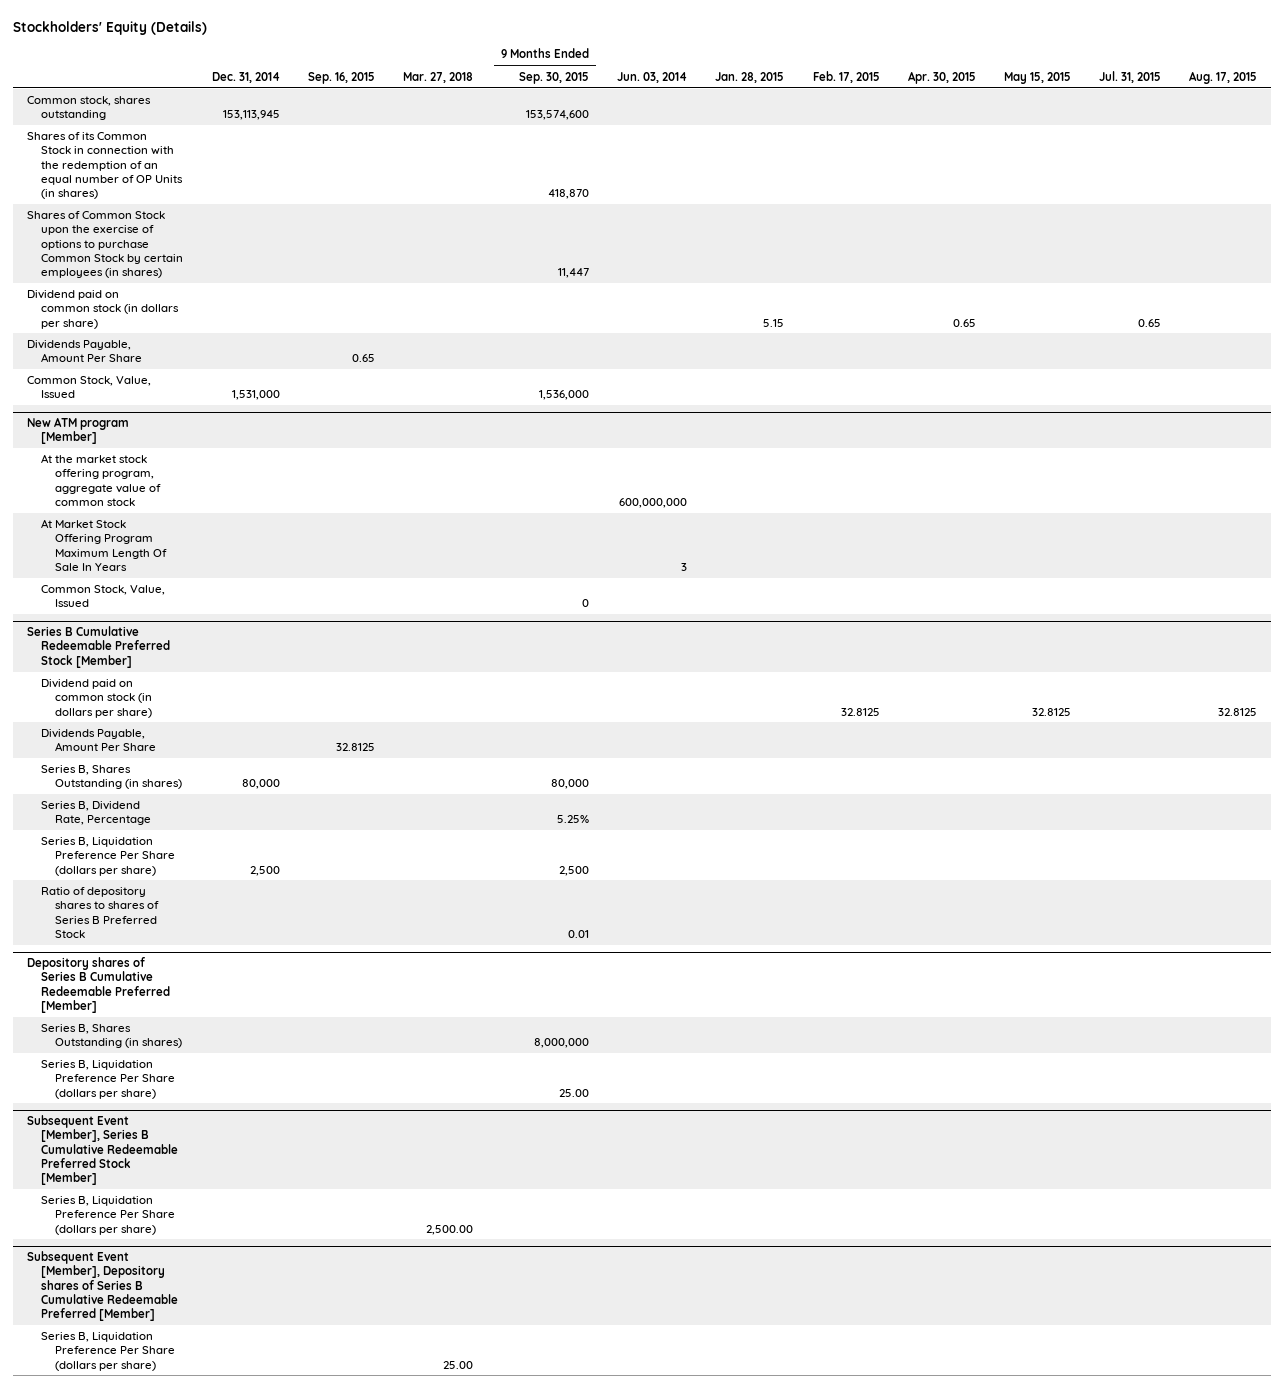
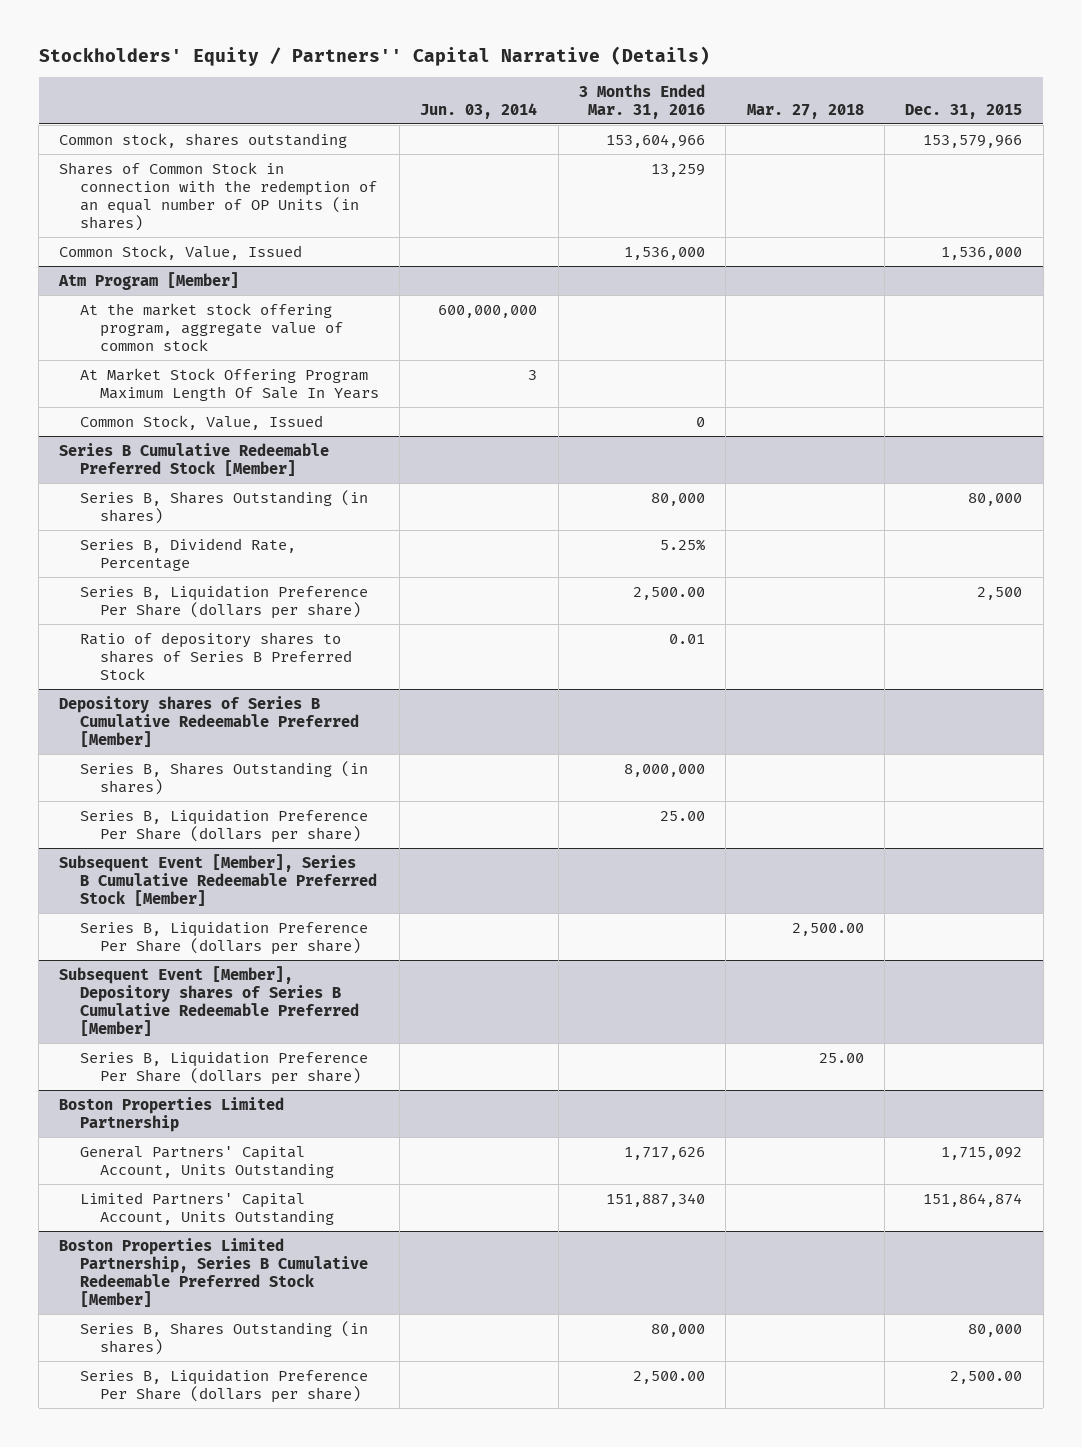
- Stockholders' Equity (Details)
+ Stockholders' Equity / Partners'' Capital Narrative (Details)
- | Dec. 31, 2014 | Sep. 16, 2015 | Mar. 27, 2018 | 9 Months Ended Sep. 30, 2015 | Jun. 03, 2014 | Jan. 28, 2015 | Feb. 17, 2015 | Apr. 30, 2015 | May 15, 2015 | Jul. 31, 2015 | Aug. 17, 2015
+ | Jun. 03, 2014 | 3 Months Ended Mar. 31, 2016 | Mar. 27, 2018 | Dec. 31, 2015
- Shares of its Common Stock in connection with the redemption of an equal number of OP Units (in shares) | | | | 418,870 | | | | | | |
- Shares of Common Stock upon the exercise of options to purchase Common Stock by certain employees (in shares) | | | | 11,447 | | | | | | |
- Dividend paid on common stock (in dollars per share) | | | | | | 5.15 | | 0.65 | | 0.65 |
- Dividends Payable, Amount Per Share | | 0.65 | | | | | | | | |
+ Shares of Common Stock in connection with the redemption of an equal number of OP Units (in shares) | | 13,259 | |
- New ATM program [Member]
+ Atm Program [Member]
@ Series B Cumulative Redeemable Preferred Stock [Member]
- Dividend paid on common stock (in dollars per share) | | | | | | | 32.8125 | | 32.8125 | | 32.8125
- Dividends Payable, Amount Per Share | | 32.8125 | | | | | | | | |
+ Boston Properties Limited Partnership
+ General Partners' Capital Account, Units Outstanding | | 1,717,626 | | 1,715,092
+ Limited Partners' Capital Account, Units Outstanding | | 151,887,340 | | 151,864,874
+ Boston Properties Limited Partnership, Series B Cumulative Redeemable Preferred Stock [Member]
+ Series B, Shares Outstanding (in shares) | | 80,000 | | 80,000
+ Series B, Liquidation Preference Per Share (dollars per share) | | 2,500.00 | | 2,500.00

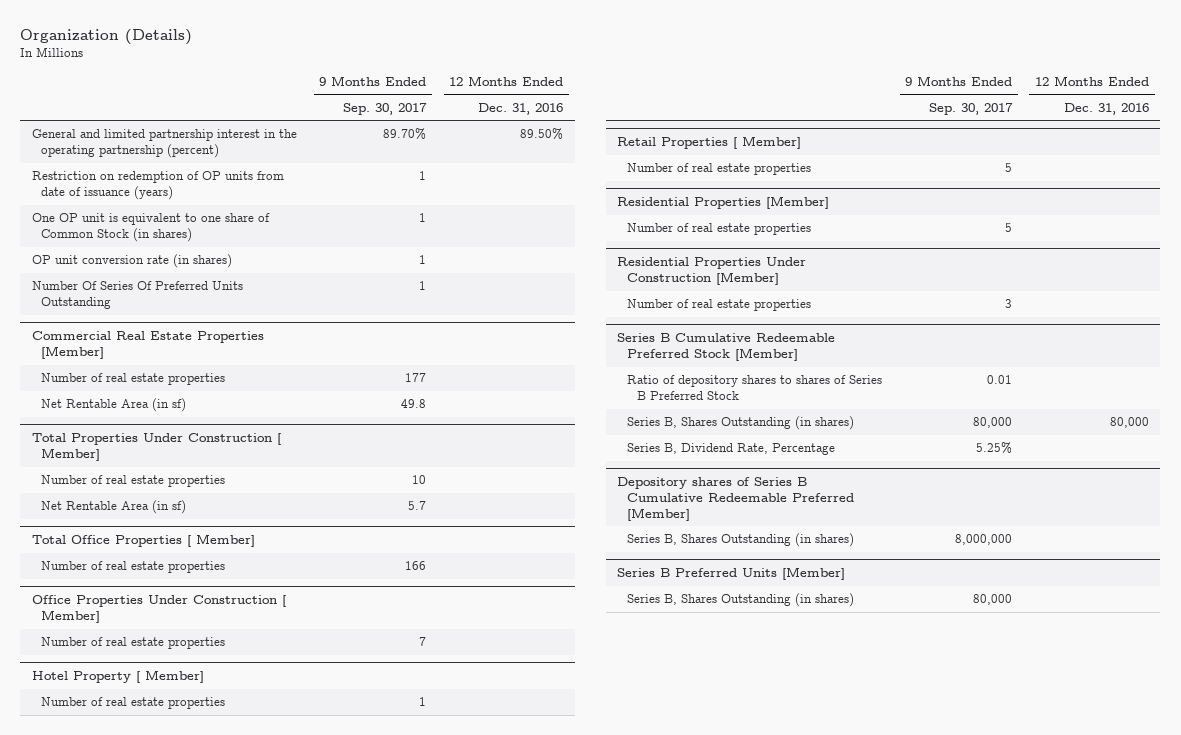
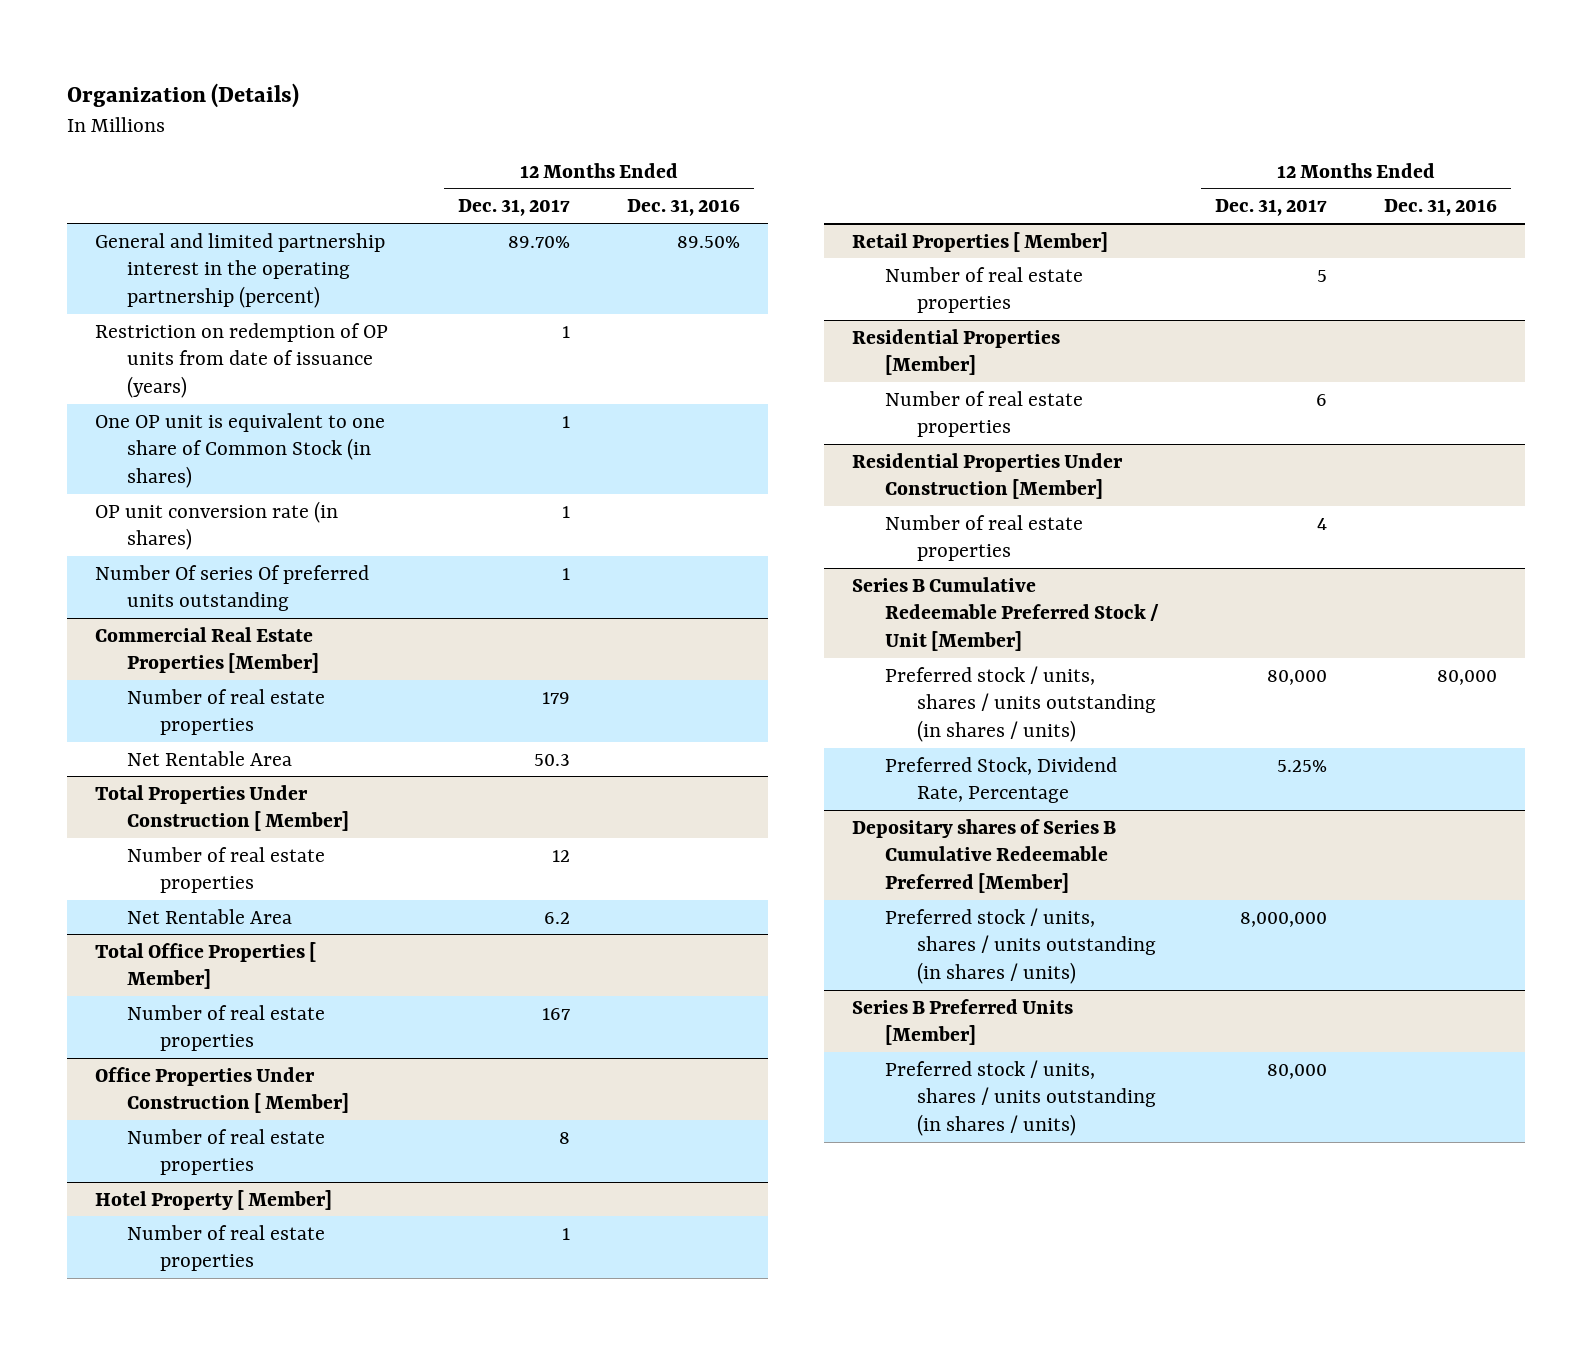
- | 9 Months Ended Sep. 30, 2017 | 12 Months Ended Dec. 31, 2016
+ | 12 Months Ended Dec. 31, 2017 | 12 Months Ended Dec. 31, 2016
- Number Of Series Of Preferred Units Outstanding | 1 |
+ Number Of series Of preferred units outstanding | 1 |
@ Commercial Real Estate Properties [Member]
- Net Rentable Area (in sf) | 49.8 |
+ Net Rentable Area | 50.3 |
@ Total Properties Under Construction [ Member]
- Net Rentable Area (in sf) | 5.7 |
+ Net Rentable Area | 6.2 |
- Series B Cumulative Redeemable Preferred Stock [Member]
- Ratio of depository shares to shares of Series B Preferred Stock | 0.01 |
- Series B, Shares Outstanding (in shares) | 80,000 | 80,000
- Series B, Dividend Rate, Percentage | 5.25% |
- Depository shares of Series B Cumulative Redeemable Preferred [Member]
- Series B, Shares Outstanding (in shares) | 8,000,000 |
+ Series B Cumulative Redeemable Preferred Stock / Unit [Member]
+ Preferred stock / units, shares / units outstanding (in shares / units) | 80,000 | 80,000
+ Preferred Stock, Dividend Rate, Percentage | 5.25% |
+ Depositary shares of Series B Cumulative Redeemable Preferred [Member]
+ Preferred stock / units, shares / units outstanding (in shares / units) | 8,000,000 |
@ Series B Preferred Units [Member]
- Series B, Shares Outstanding (in shares) | 80,000 |
+ Preferred stock / units, shares / units outstanding (in shares / units) | 80,000 |

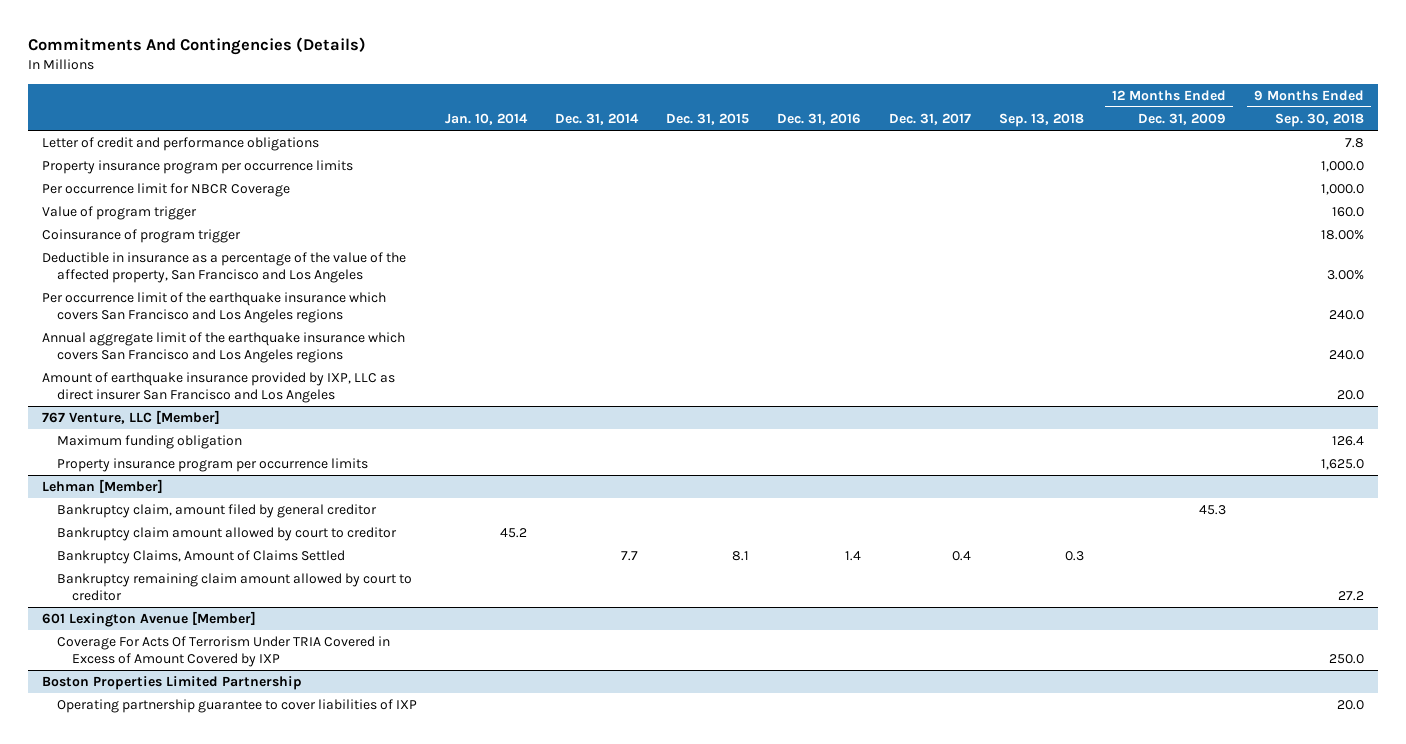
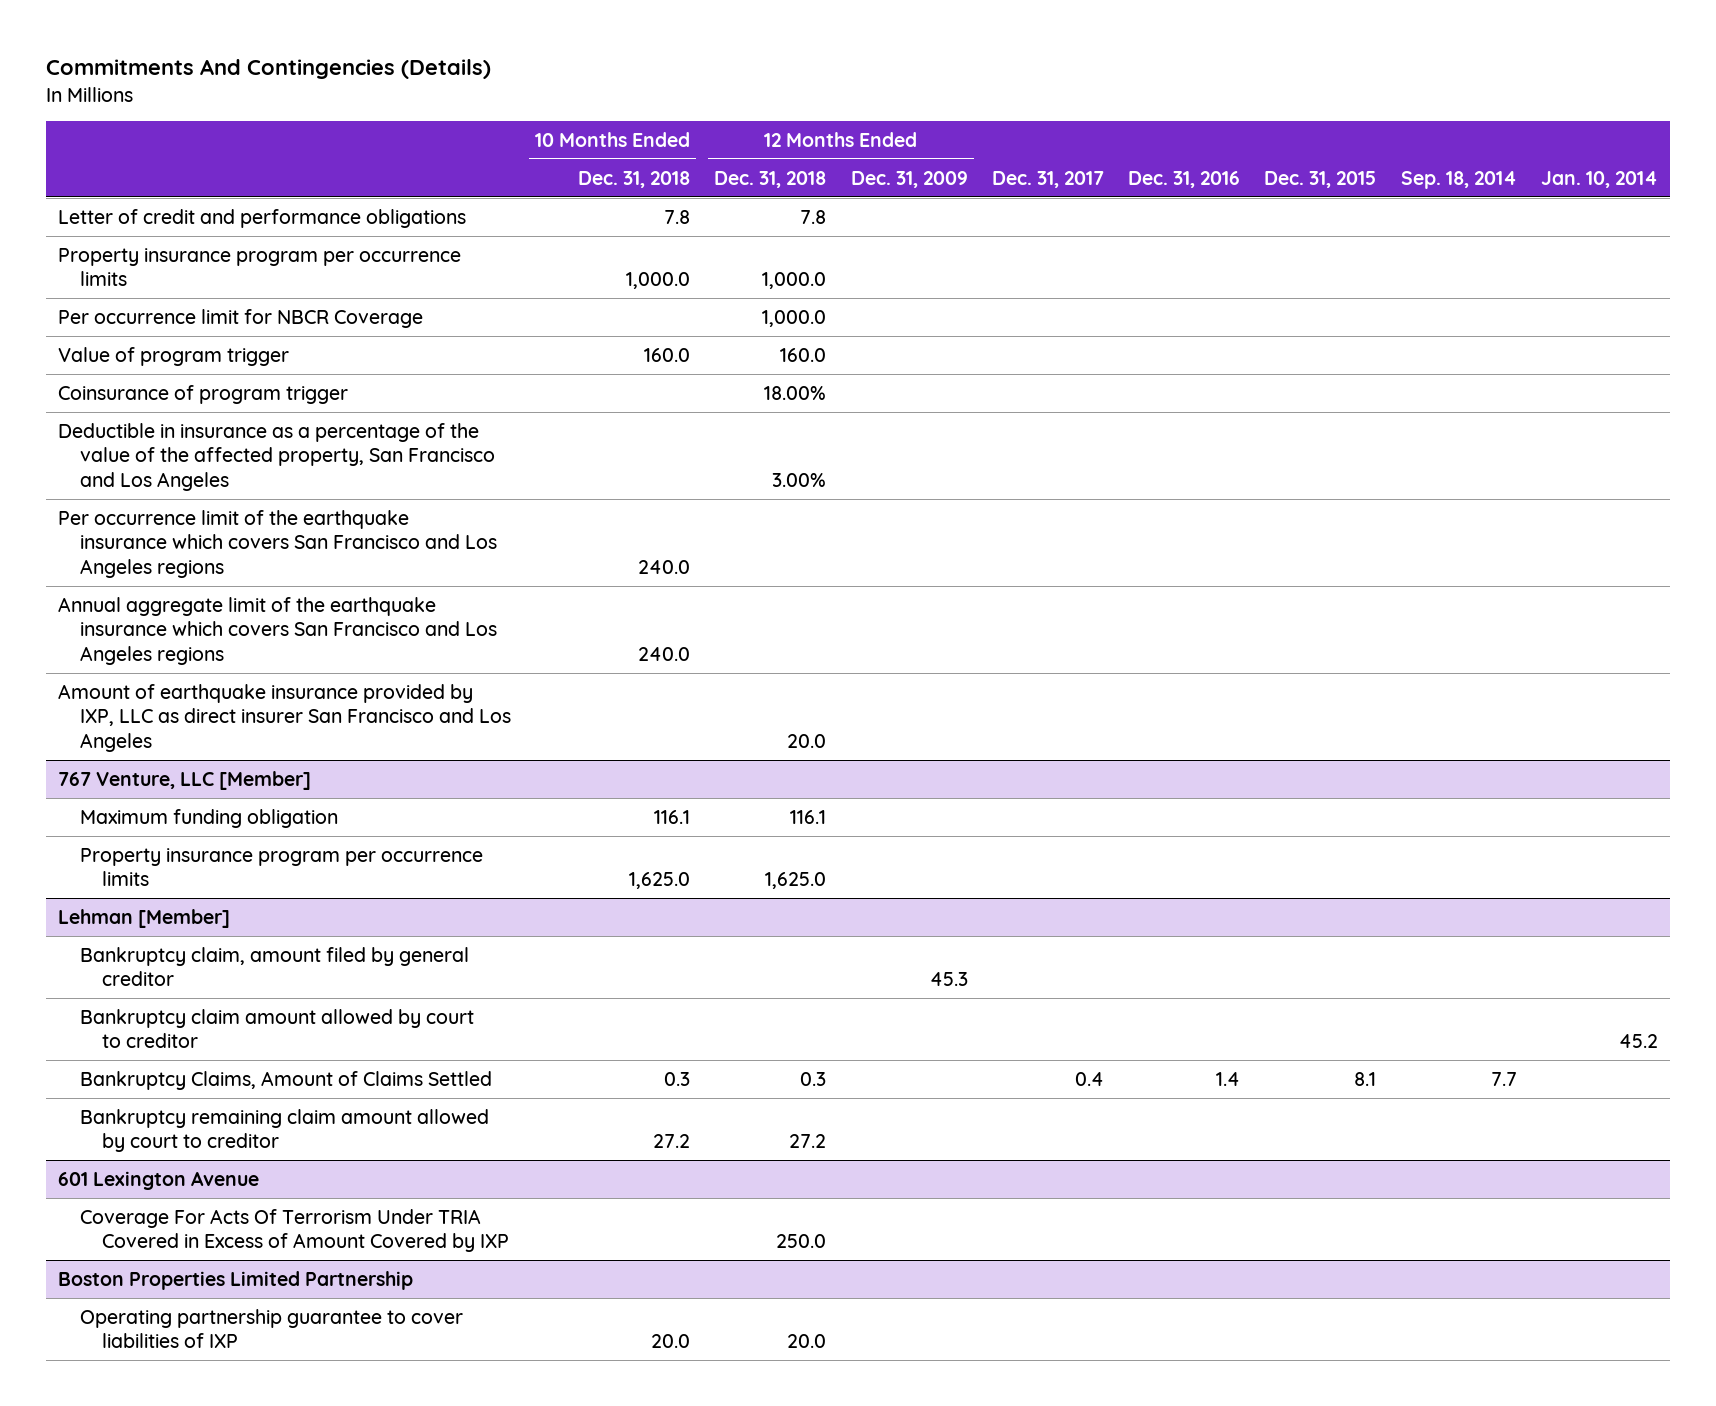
- | Jan. 10, 2014 | Dec. 31, 2014 | Dec. 31, 2015 | Dec. 31, 2016 | Dec. 31, 2017 | Sep. 13, 2018 | 12 Months Ended Dec. 31, 2009 | 9 Months Ended Sep. 30, 2018
+ | 10 Months Ended Dec. 31, 2018 | 12 Months Ended Dec. 31, 2018 | 12 Months Ended Dec. 31, 2009 | Dec. 31, 2017 | Dec. 31, 2016 | Dec. 31, 2015 | Sep. 18, 2014 | Jan. 10, 2014
- 601 Lexington Avenue [Member]
+ 601 Lexington Avenue

